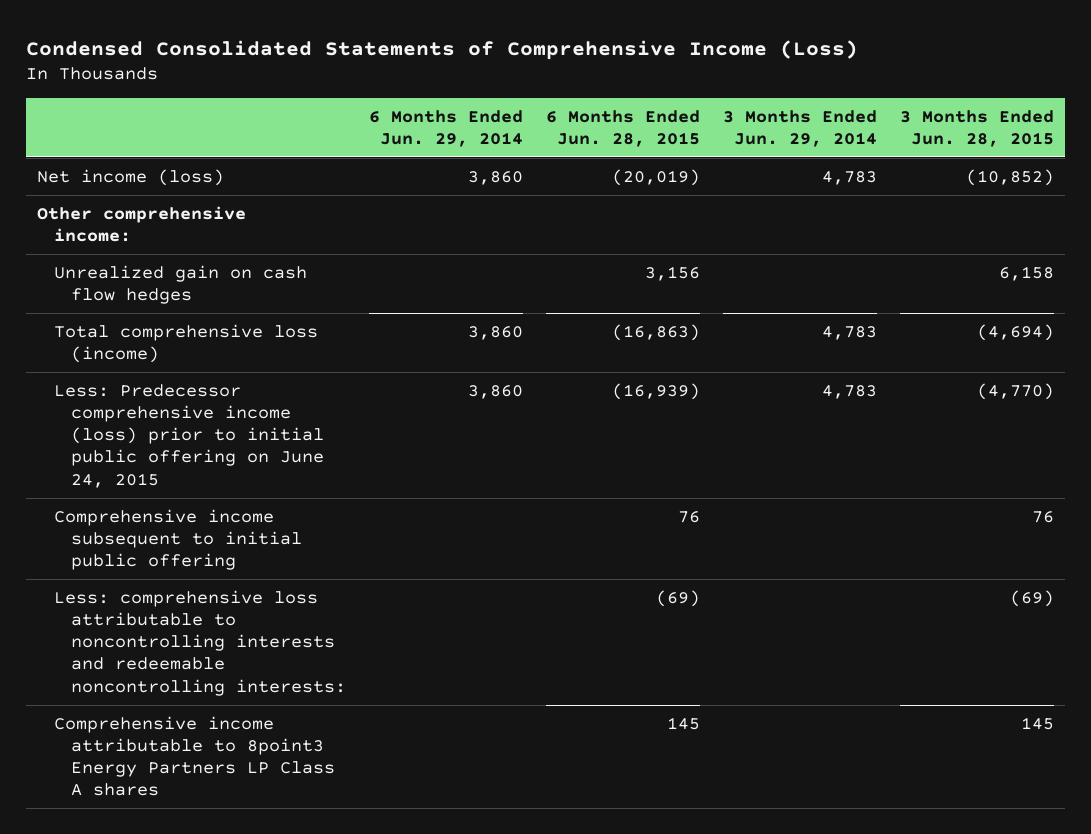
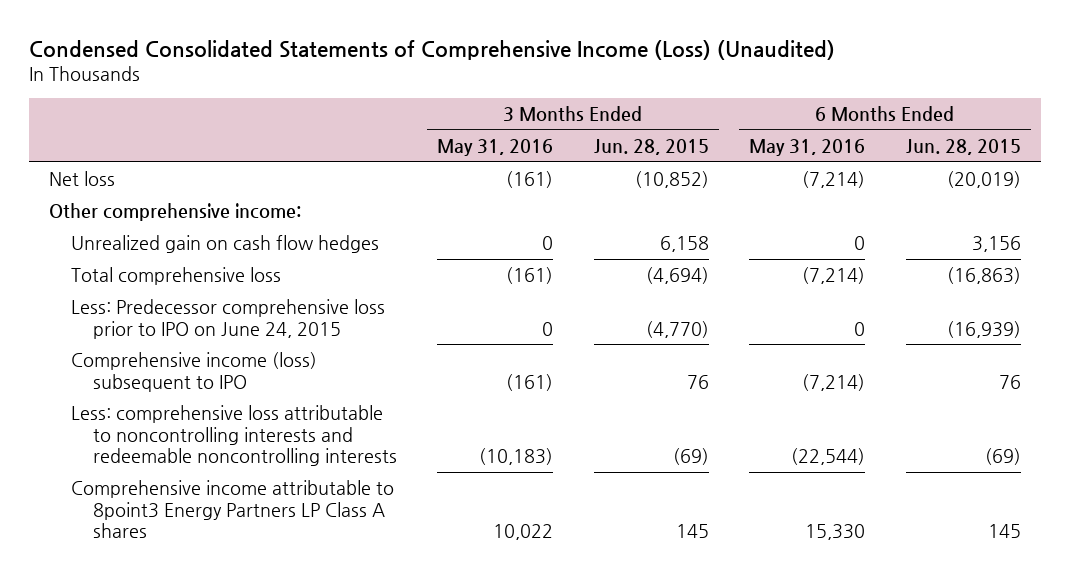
- Condensed Consolidated Statements of Comprehensive Income (Loss)
+ Condensed Consolidated Statements of Comprehensive Income (Loss) (Unaudited)
- | 6 Months Ended Jun. 29, 2014 | 6 Months Ended Jun. 28, 2015 | 3 Months Ended Jun. 29, 2014 | 3 Months Ended Jun. 28, 2015
+ | 3 Months Ended May 31, 2016 | 3 Months Ended Jun. 28, 2015 | 6 Months Ended May 31, 2016 | 6 Months Ended Jun. 28, 2015
- Net income (loss) | 3,860 | (20,019) | 4,783 | (10,852)
+ Net loss | (161) | (10,852) | (7,214) | (20,019)
- Total comprehensive loss (income) | 3,860 | (16,863) | 4,783 | (4,694)
- Less: Predecessor comprehensive income (loss) prior to initial public offering on June 24, 2015 | 3,860 | (16,939) | 4,783 | (4,770)
- Comprehensive income subsequent to initial public offering | | 76 | | 76
- Less: comprehensive loss attributable to noncontrolling interests and redeemable noncontrolling interests: | | (69) | | (69)
+ Total comprehensive loss | (161) | (4,694) | (7,214) | (16,863)
+ Less: Predecessor comprehensive loss prior to IPO on June 24, 2015 | 0 | (4,770) | 0 | (16,939)
+ Comprehensive income (loss) subsequent to IPO | (161) | 76 | (7,214) | 76
+ Less: comprehensive loss attributable to noncontrolling interests and redeemable noncontrolling interests | (10,183) | (69) | (22,544) | (69)

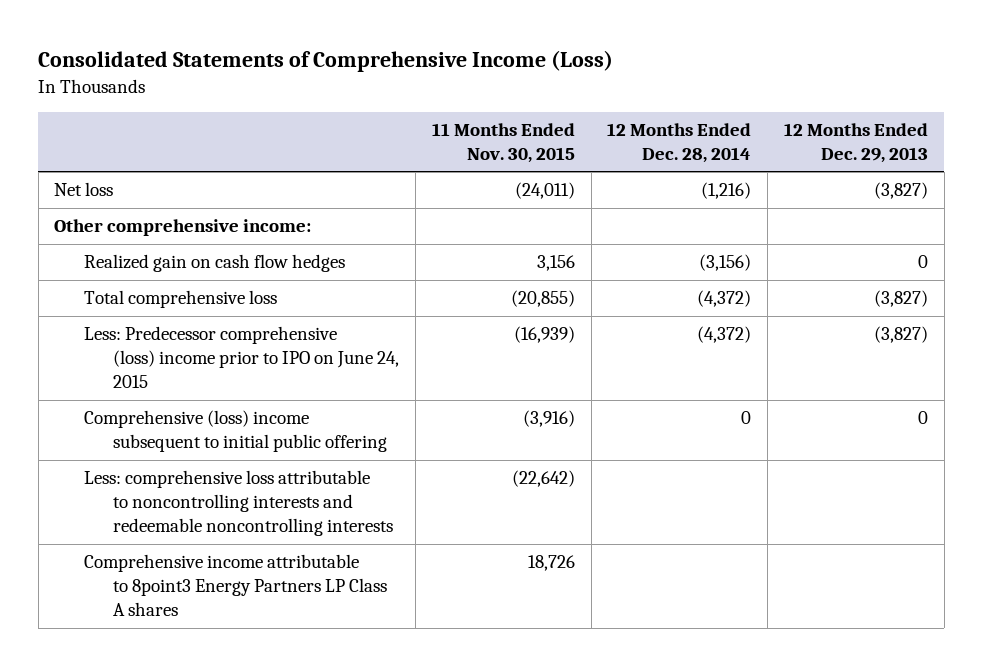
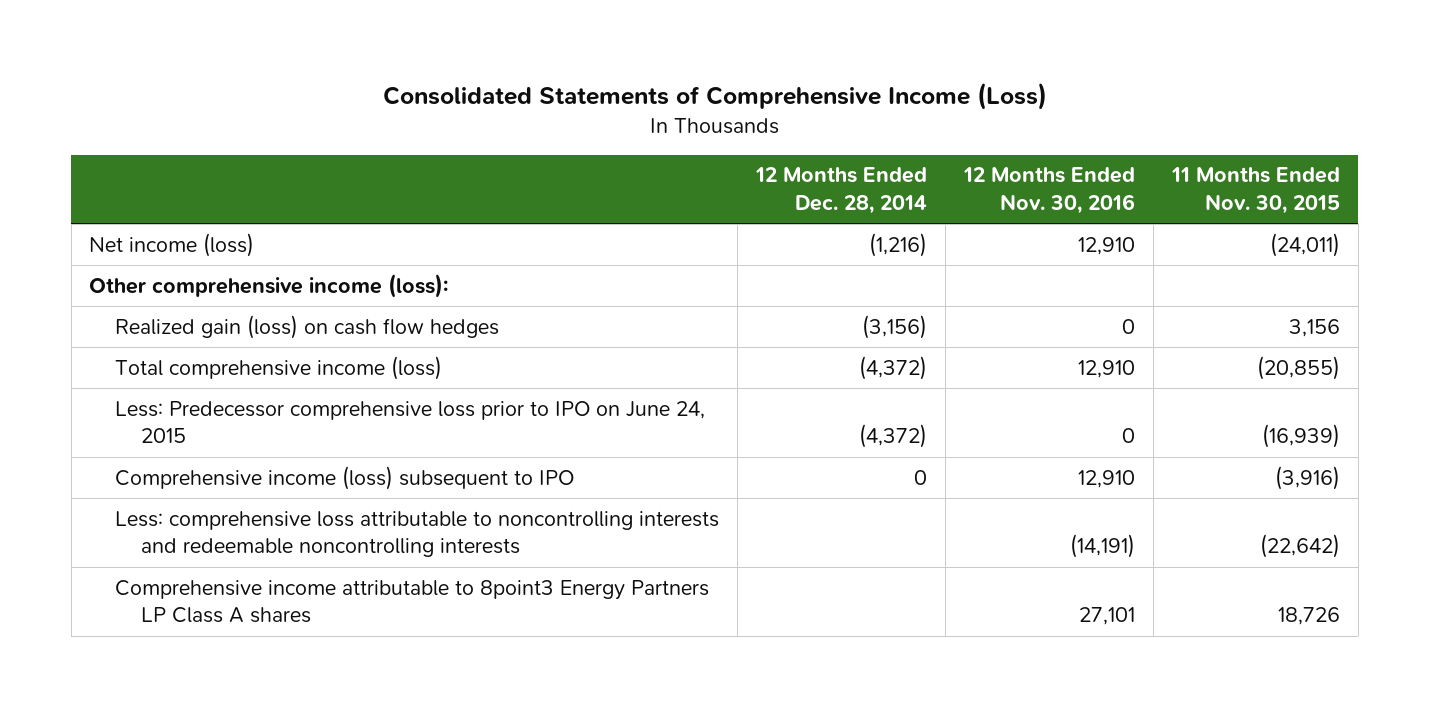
- | 11 Months Ended Nov. 30, 2015 | 12 Months Ended Dec. 28, 2014 | 12 Months Ended Dec. 29, 2013
+ | 12 Months Ended Dec. 28, 2014 | 12 Months Ended Nov. 30, 2016 | 11 Months Ended Nov. 30, 2015
- Net loss | (24,011) | (1,216) | (3,827)
- Other comprehensive income:
- Realized gain on cash flow hedges | 3,156 | (3,156) | 0
- Total comprehensive loss | (20,855) | (4,372) | (3,827)
- Less: Predecessor comprehensive (loss) income prior to IPO on June 24, 2015 | (16,939) | (4,372) | (3,827)
- Comprehensive (loss) income subsequent to initial public offering | (3,916) | 0 | 0
+ Net income (loss) | (1,216) | 12,910 | (24,011)
+ Other comprehensive income (loss):
+ Realized gain (loss) on cash flow hedges | (3,156) | 0 | 3,156
+ Total comprehensive income (loss) | (4,372) | 12,910 | (20,855)
+ Less: Predecessor comprehensive loss prior to IPO on June 24, 2015 | (4,372) | 0 | (16,939)
+ Comprehensive income (loss) subsequent to IPO | 0 | 12,910 | (3,916)

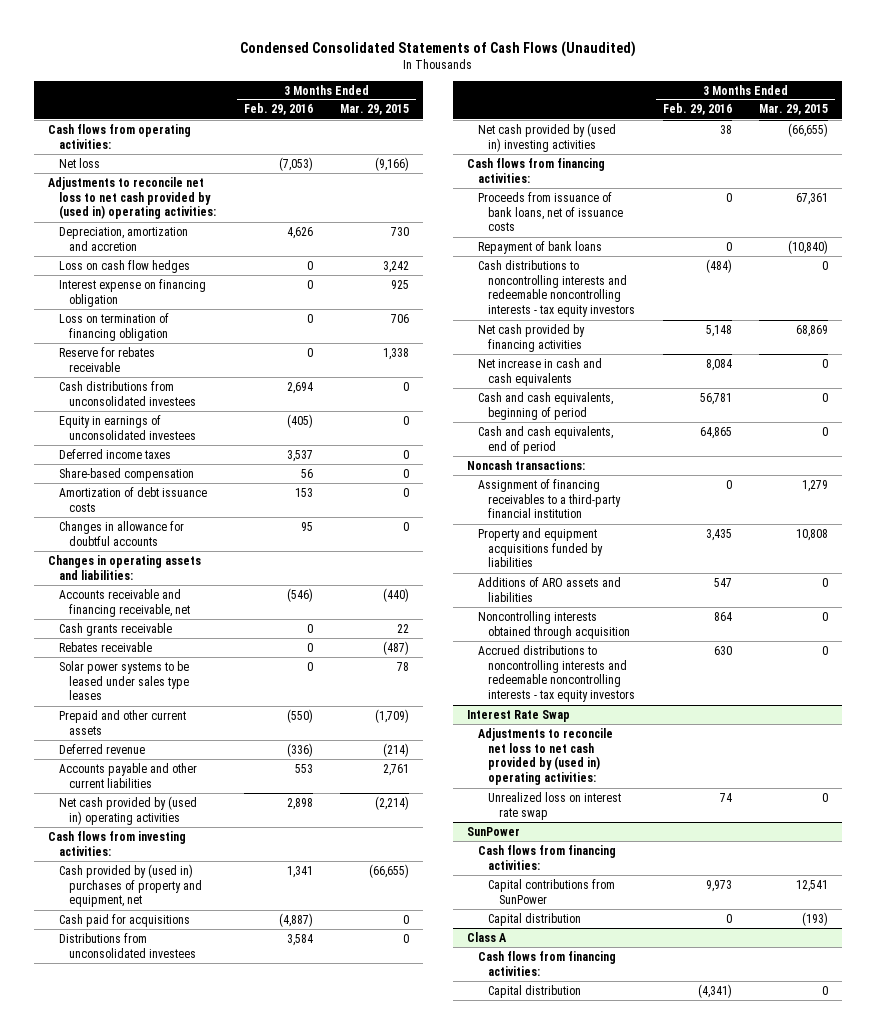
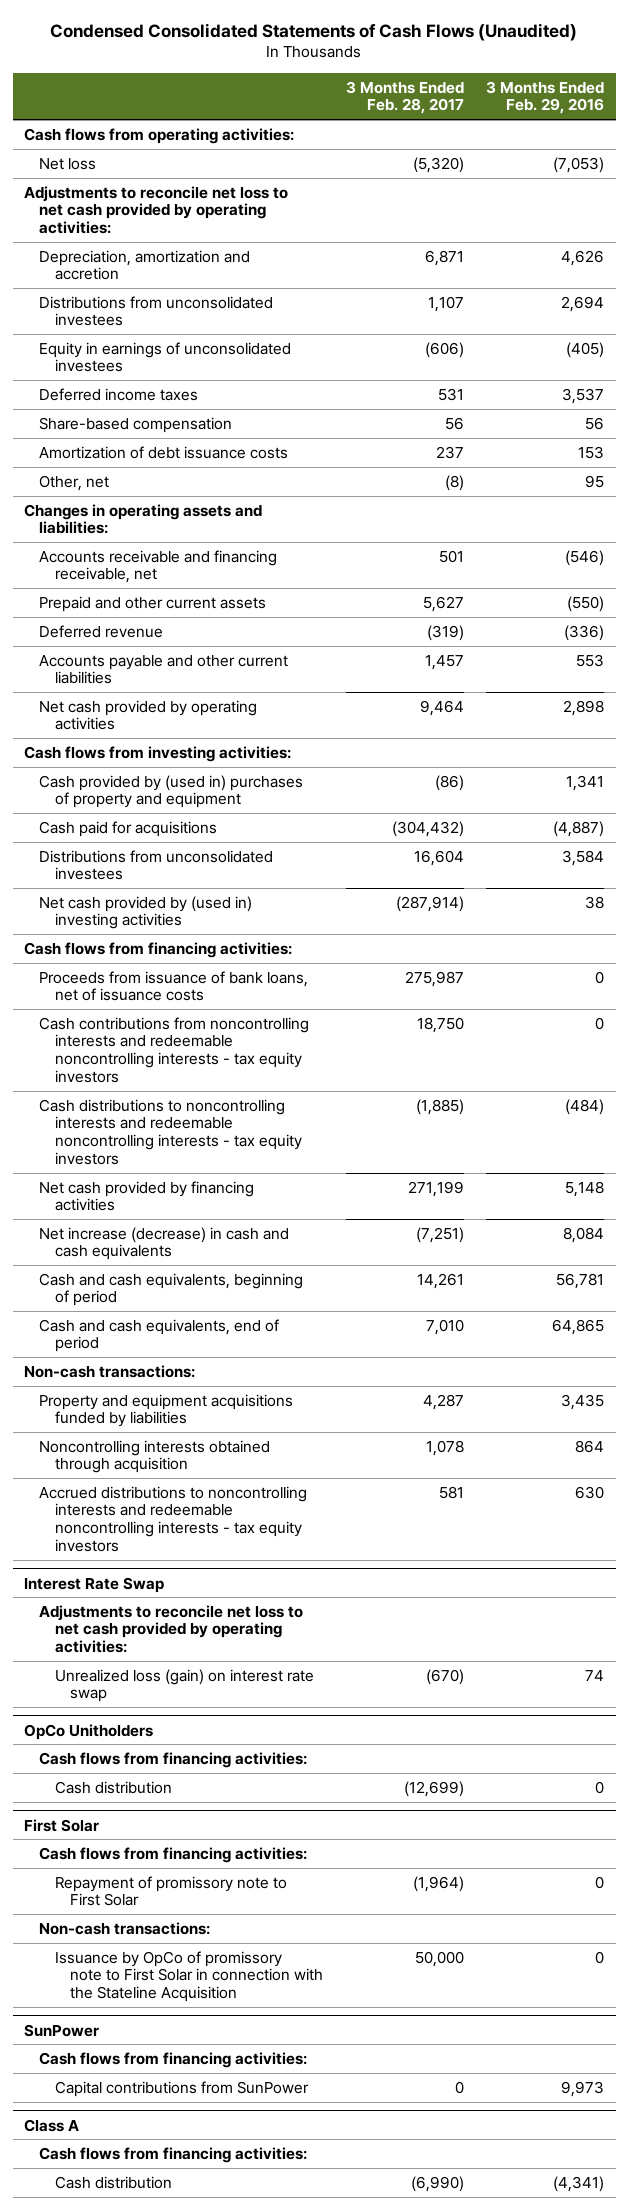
- | 3 Months Ended Feb. 29, 2016 | 3 Months Ended Mar. 29, 2015
+ | 3 Months Ended Feb. 28, 2017 | 3 Months Ended Feb. 29, 2016
- Adjustments to reconcile net loss to net cash provided by (used in) operating activities:
+ Adjustments to reconcile net loss to net cash provided by operating activities:
- Loss on cash flow hedges | 0 | 3,242
- Interest expense on financing obligation | 0 | 925
- Loss on termination of financing obligation | 0 | 706
- Reserve for rebates receivable | 0 | 1,338
- Cash distributions from unconsolidated investees | 2,694 | 0
+ Distributions from unconsolidated investees | 1,107 | 2,694
- Changes in allowance for doubtful accounts | 95 | 0
+ Other, net | (8) | 95
- Cash grants receivable | 0 | 22
- Rebates receivable | 0 | (487)
- Solar power systems to be leased under sales type leases | 0 | 78
- Net cash provided by (used in) operating activities | 2,898 | (2,214)
+ Net cash provided by operating activities | 9,464 | 2,898
- Cash provided by (used in) purchases of property and equipment, net | 1,341 | (66,655)
+ Cash provided by (used in) purchases of property and equipment | (86) | 1,341
- Repayment of bank loans | 0 | (10,840)
+ Cash contributions from noncontrolling interests and redeemable noncontrolling interests - tax equity investors | 18,750 | 0
- Net increase in cash and cash equivalents | 8,084 | 0
+ Net increase (decrease) in cash and cash equivalents | (7,251) | 8,084
- Noncash transactions:
- Assignment of financing receivables to a third-party financial institution | 0 | 1,279
+ Non-cash transactions:
- Additions of ARO assets and liabilities | 547 | 0
@ Interest Rate Swap
- Adjustments to reconcile net loss to net cash provided by (used in) operating activities:
- Unrealized loss on interest rate swap | 74 | 0
+ Adjustments to reconcile net loss to net cash provided by operating activities:
+ Unrealized loss (gain) on interest rate swap | (670) | 74
+ OpCo Unitholders
+ Cash flows from financing activities:
+ Cash distribution | (12,699) | 0
+ First Solar
+ Cash flows from financing activities:
+ Repayment of promissory note to First Solar | (1,964) | 0
+ Non-cash transactions:
+ Issuance by OpCo of promissory note to First Solar in connection with the Stateline Acquisition | 50,000 | 0
@ SunPower
- Capital distribution | 0 | (193)
@ Class A
- Capital distribution | (4,341) | 0
+ Cash distribution | (6,990) | (4,341)

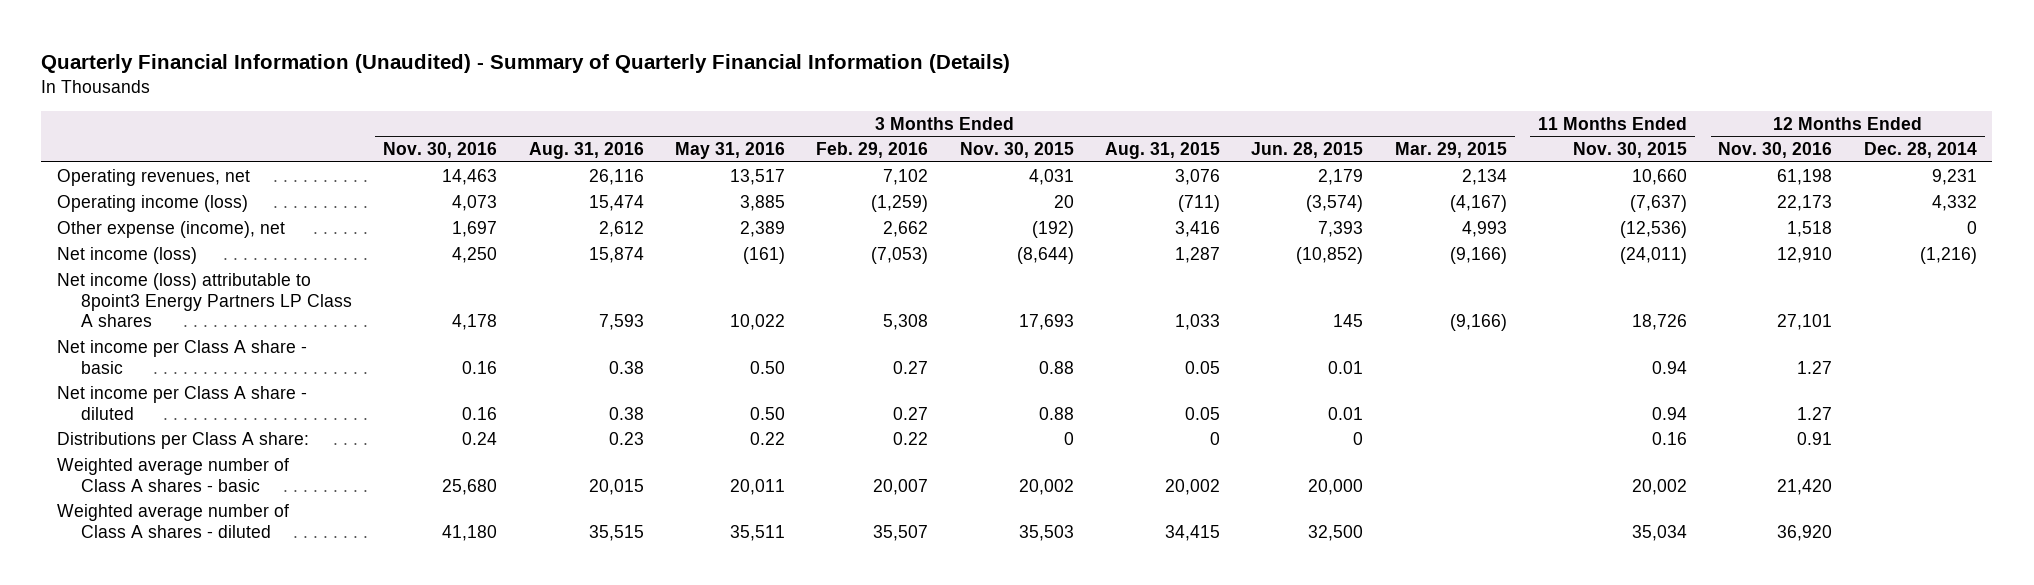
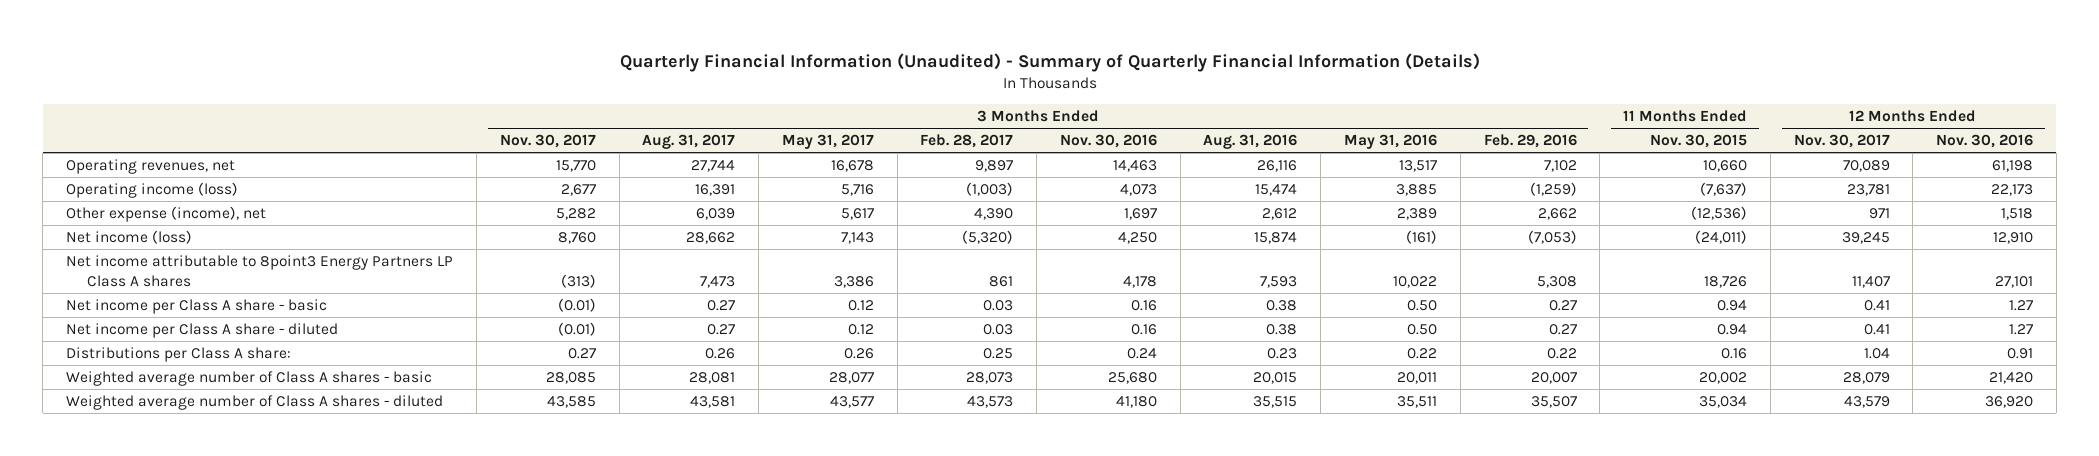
- | 3 Months Ended Nov. 30, 2016 | 3 Months Ended Aug. 31, 2016 | 3 Months Ended May 31, 2016 | 3 Months Ended Feb. 29, 2016 | 3 Months Ended Nov. 30, 2015 | 3 Months Ended Aug. 31, 2015 | 3 Months Ended Jun. 28, 2015 | 3 Months Ended Mar. 29, 2015 | 11 Months Ended Nov. 30, 2015 | 12 Months Ended Nov. 30, 2016 | 12 Months Ended Dec. 28, 2014
+ | 3 Months Ended Nov. 30, 2017 | 3 Months Ended Aug. 31, 2017 | 3 Months Ended May 31, 2017 | 3 Months Ended Feb. 28, 2017 | 3 Months Ended Nov. 30, 2016 | 3 Months Ended Aug. 31, 2016 | 3 Months Ended May 31, 2016 | 3 Months Ended Feb. 29, 2016 | 11 Months Ended Nov. 30, 2015 | 12 Months Ended Nov. 30, 2017 | 12 Months Ended Nov. 30, 2016
- Net income (loss) attributable to 8point3 Energy Partners LP Class A shares | 4,178 | 7,593 | 10,022 | 5,308 | 17,693 | 1,033 | 145 | (9,166) | 18,726 | 27,101 |
+ Net income attributable to 8point3 Energy Partners LP Class A shares | (313) | 7,473 | 3,386 | 861 | 4,178 | 7,593 | 10,022 | 5,308 | 18,726 | 11,407 | 27,101

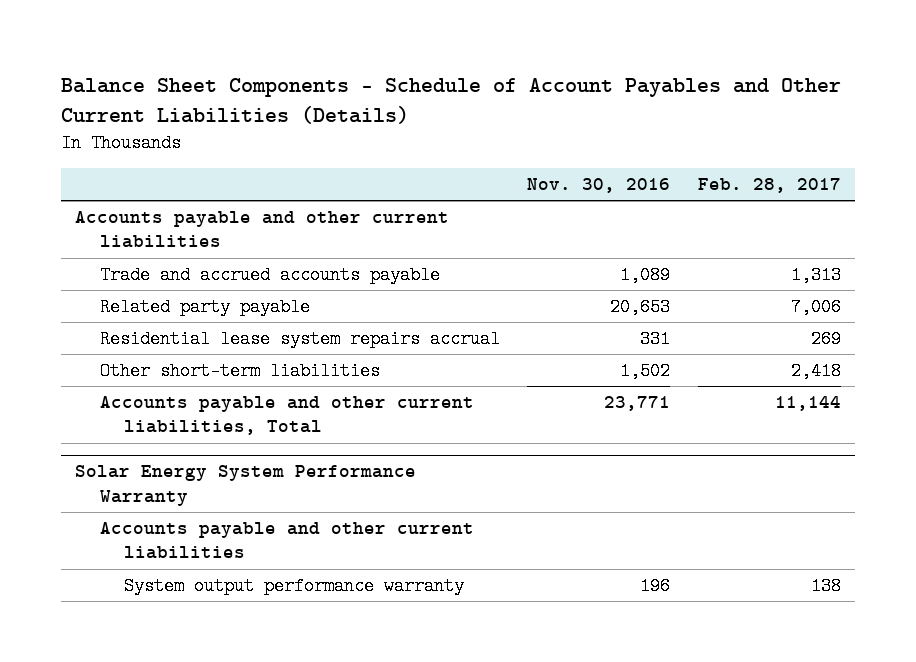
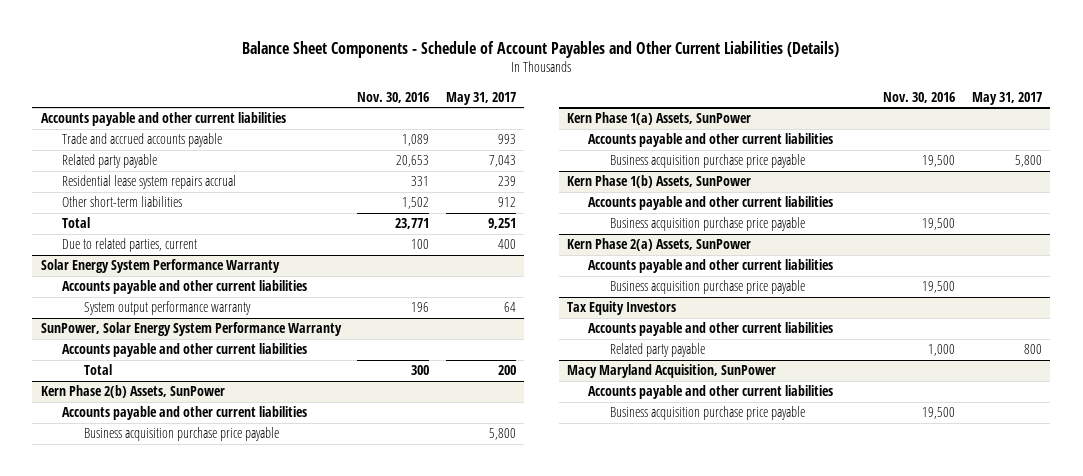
- | Nov. 30, 2016 | Feb. 28, 2017
+ | Nov. 30, 2016 | May 31, 2017
- Accounts payable and other current liabilities, Total | 23,771 | 11,144
+ Total | 23,771 | 9,251
+ Due to related parties, current | 100 | 400
+ SunPower, Solar Energy System Performance Warranty
+ Accounts payable and other current liabilities
+ Total | 300 | 200
+ Kern Phase 2(b) Assets, SunPower
+ Accounts payable and other current liabilities
+ Business acquisition purchase price payable | | 5,800
+ Kern Phase 1(a) Assets, SunPower
+ Accounts payable and other current liabilities
+ Business acquisition purchase price payable | 19,500 | 5,800
+ Kern Phase 1(b) Assets, SunPower
+ Accounts payable and other current liabilities
+ Business acquisition purchase price payable | 19,500 |
+ Kern Phase 2(a) Assets, SunPower
+ Accounts payable and other current liabilities
+ Business acquisition purchase price payable | 19,500 |
+ Tax Equity Investors
+ Accounts payable and other current liabilities
+ Related party payable | 1,000 | 800
+ Macy Maryland Acquisition, SunPower
+ Accounts payable and other current liabilities
+ Business acquisition purchase price payable | 19,500 |

